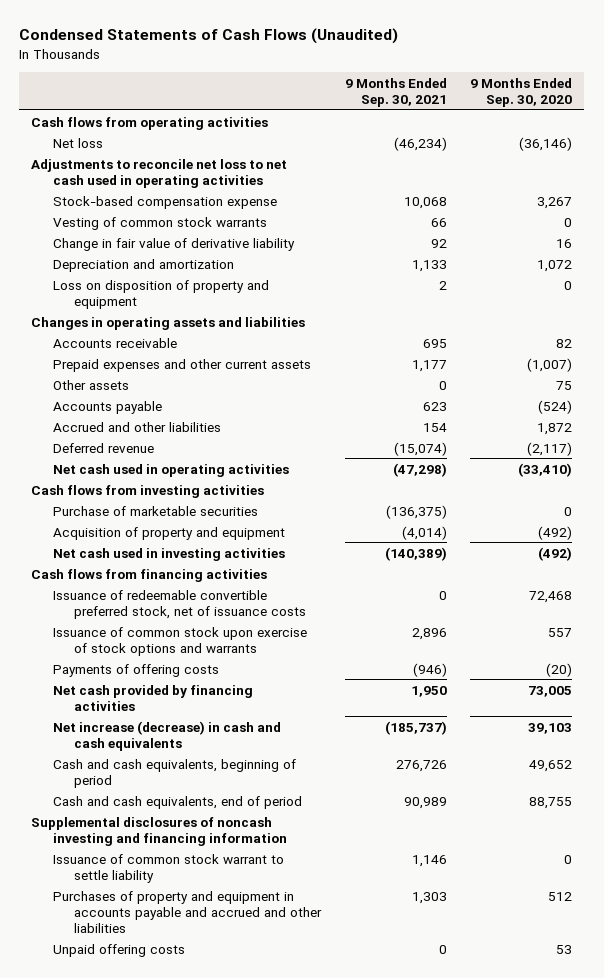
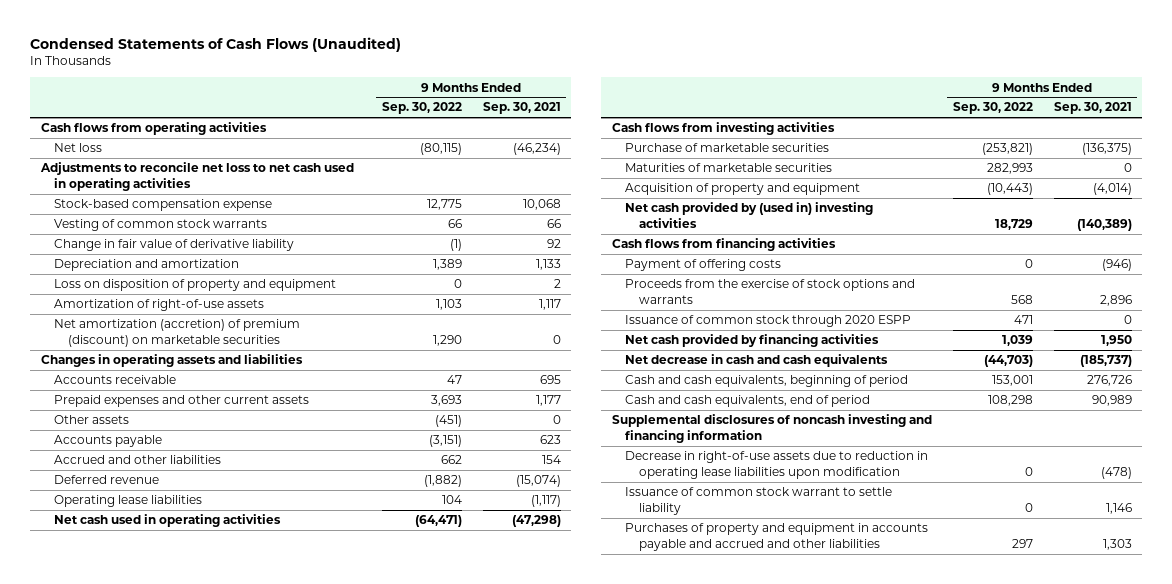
- | 9 Months Ended Sep. 30, 2021 | 9 Months Ended Sep. 30, 2020
+ | 9 Months Ended Sep. 30, 2022 | 9 Months Ended Sep. 30, 2021
+ Amortization of right-of-use assets | 1,103 | 1,117
+ Net amortization (accretion) of premium (discount) on marketable securities | 1,290 | 0
+ Operating lease liabilities | 104 | (1,117)
+ Maturities of marketable securities | 282,993 | 0
- Net cash used in investing activities | (140,389) | (492)
+ Net cash provided by (used in) investing activities | 18,729 | (140,389)
- Issuance of redeemable convertible preferred stock, net of issuance costs | 0 | 72,468
- Issuance of common stock upon exercise of stock options and warrants | 2,896 | 557
- Payments of offering costs | (946) | (20)
+ Payment of offering costs | 0 | (946)
+ Proceeds from the exercise of stock options and warrants | 568 | 2,896
+ Issuance of common stock through 2020 ESPP | 471 | 0
- Net increase (decrease) in cash and cash equivalents | (185,737) | 39,103
+ Net decrease in cash and cash equivalents | (44,703) | (185,737)
+ Decrease in right-of-use assets due to reduction in operating lease liabilities upon modification | 0 | (478)
- Unpaid offering costs | 0 | 53

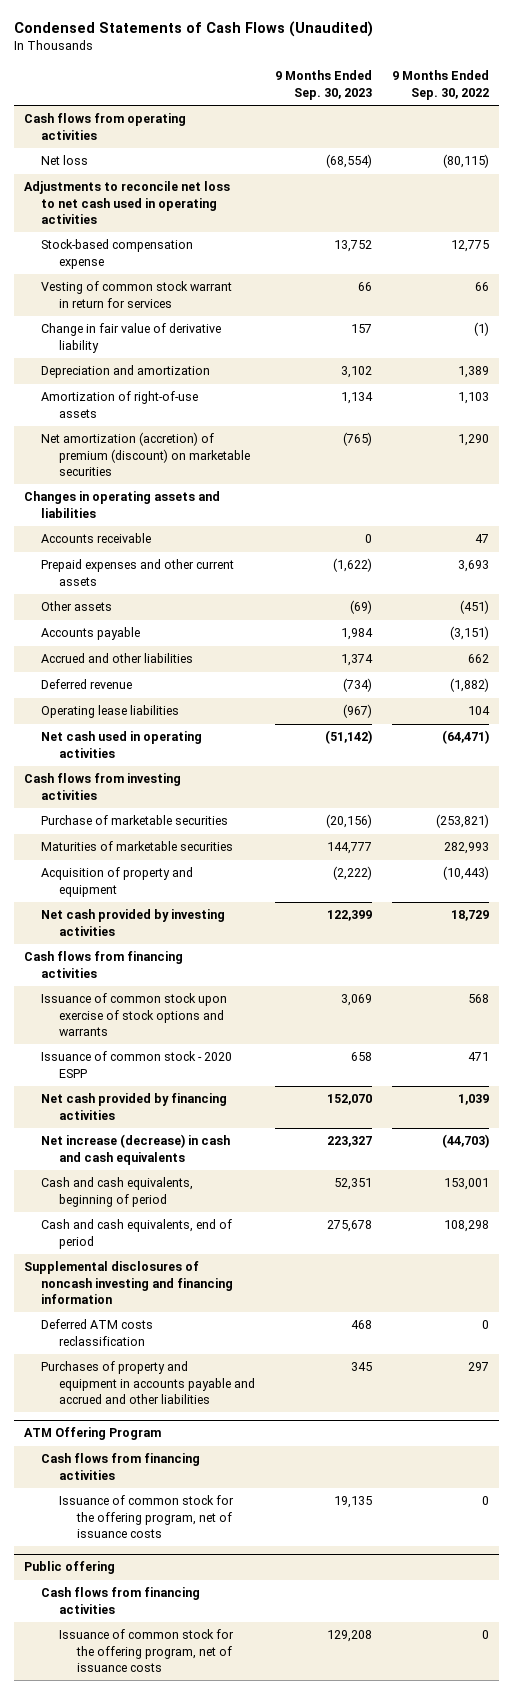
- | 9 Months Ended Sep. 30, 2022 | 9 Months Ended Sep. 30, 2021
+ | 9 Months Ended Sep. 30, 2023 | 9 Months Ended Sep. 30, 2022
- Vesting of common stock warrants | 66 | 66
+ Vesting of common stock warrant in return for services | 66 | 66
- Loss on disposition of property and equipment | 0 | 2
- Net cash provided by (used in) investing activities | 18,729 | (140,389)
+ Net cash provided by investing activities | 122,399 | 18,729
- Payment of offering costs | 0 | (946)
- Proceeds from the exercise of stock options and warrants | 568 | 2,896
- Issuance of common stock through 2020 ESPP | 471 | 0
+ Issuance of common stock upon exercise of stock options and warrants | 3,069 | 568
+ Issuance of common stock - 2020 ESPP | 658 | 471
- Net decrease in cash and cash equivalents | (44,703) | (185,737)
+ Net increase (decrease) in cash and cash equivalents | 223,327 | (44,703)
- Decrease in right-of-use assets due to reduction in operating lease liabilities upon modification | 0 | (478)
- Issuance of common stock warrant to settle liability | 0 | 1,146
+ Deferred ATM costs reclassification | 468 | 0
+ ATM Offering Program
+ Cash flows from financing activities
+ Issuance of common stock for the offering program, net of issuance costs | 19,135 | 0
+ Public offering
+ Cash flows from financing activities
+ Issuance of common stock for the offering program, net of issuance costs | 129,208 | 0

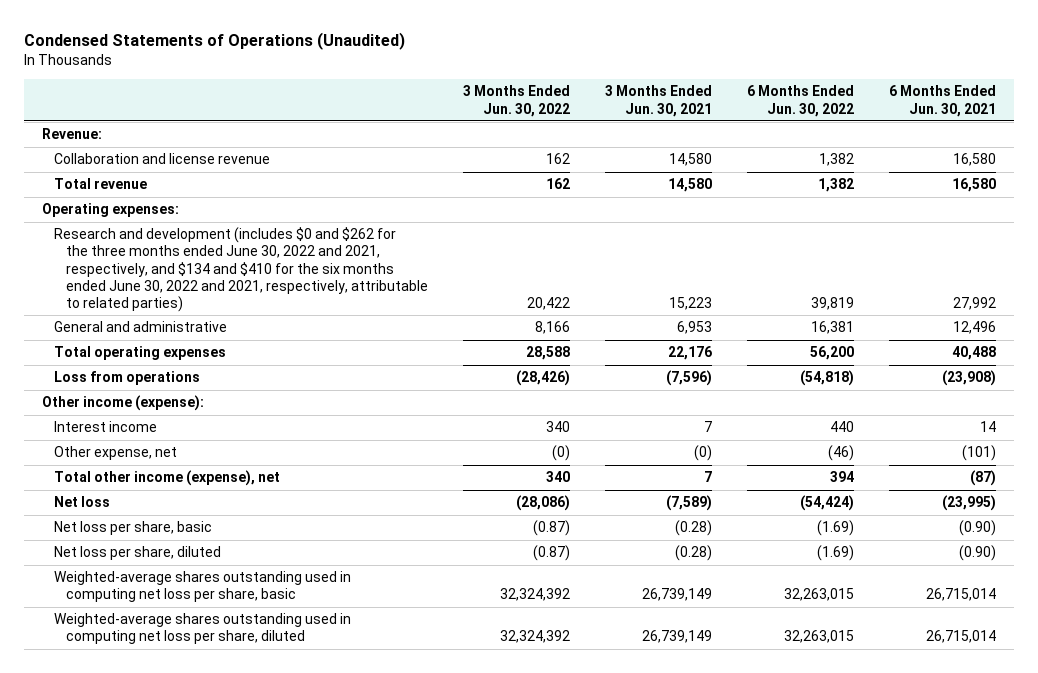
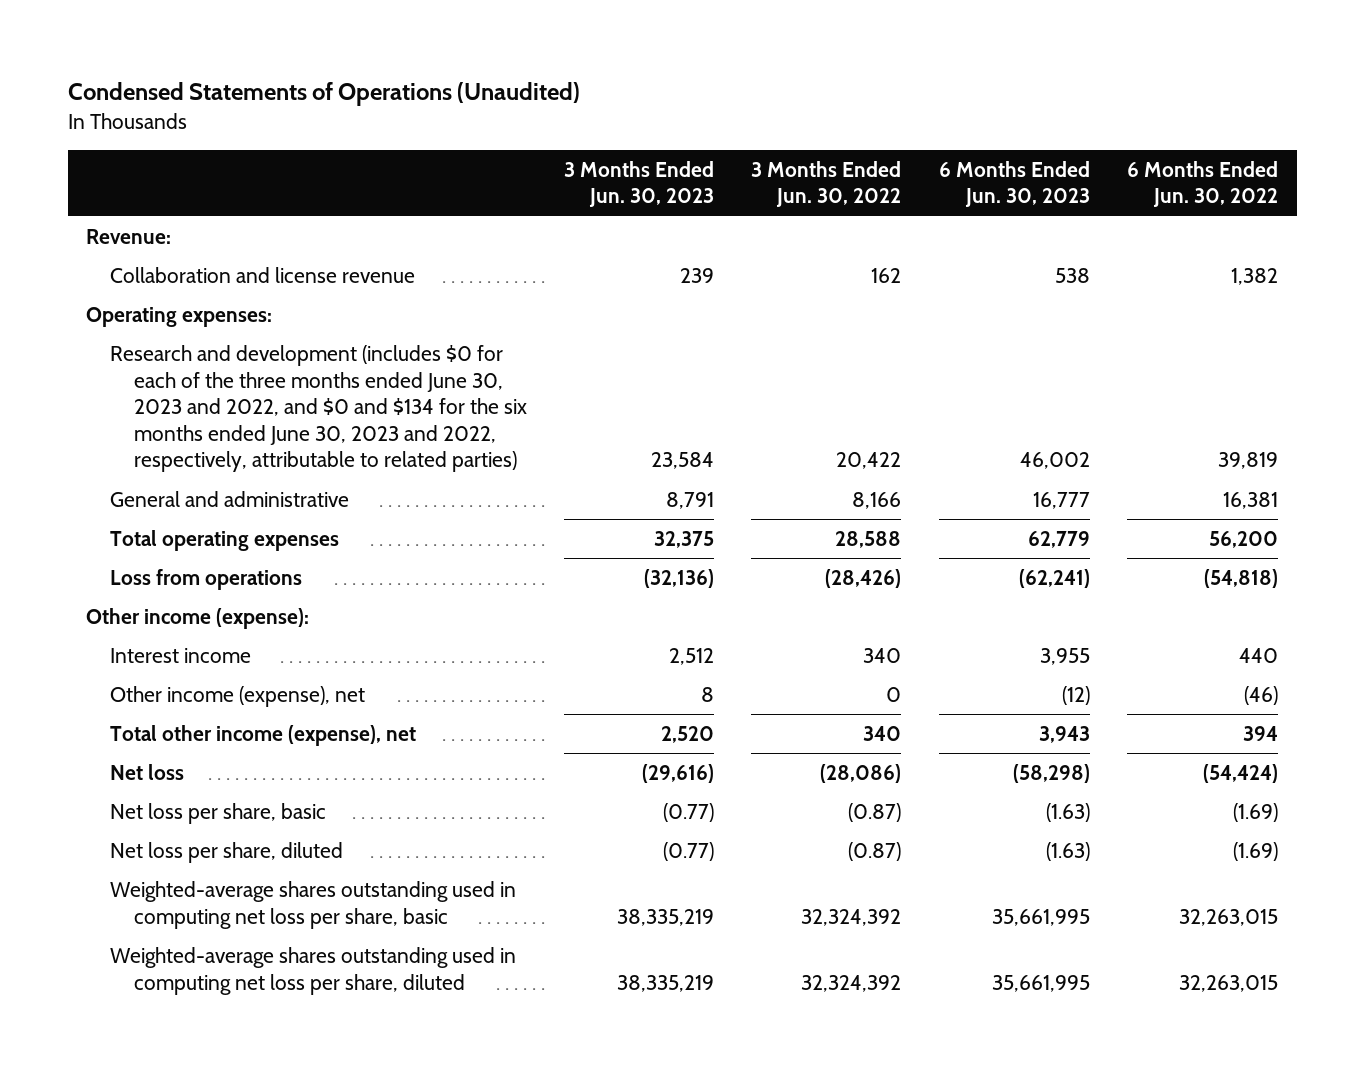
- | 3 Months Ended Jun. 30, 2022 | 3 Months Ended Jun. 30, 2021 | 6 Months Ended Jun. 30, 2022 | 6 Months Ended Jun. 30, 2021
+ | 3 Months Ended Jun. 30, 2023 | 3 Months Ended Jun. 30, 2022 | 6 Months Ended Jun. 30, 2023 | 6 Months Ended Jun. 30, 2022
- Total revenue | 162 | 14,580 | 1,382 | 16,580
- Research and development (includes $0 and $262 for the three months ended June 30, 2022 and 2021, respectively, and $134 and $410 for the six months ended June 30, 2022 and 2021, respectively, attributable to related parties) | 20,422 | 15,223 | 39,819 | 27,992
+ Research and development (includes $0 for each of the three months ended June 30, 2023 and 2022, and $0 and $134 for the six months ended June 30, 2023 and 2022, respectively, attributable to related parties) | 23,584 | 20,422 | 46,002 | 39,819
- Other expense, net | (0) | (0) | (46) | (101)
+ Other income (expense), net | 8 | 0 | (12) | (46)

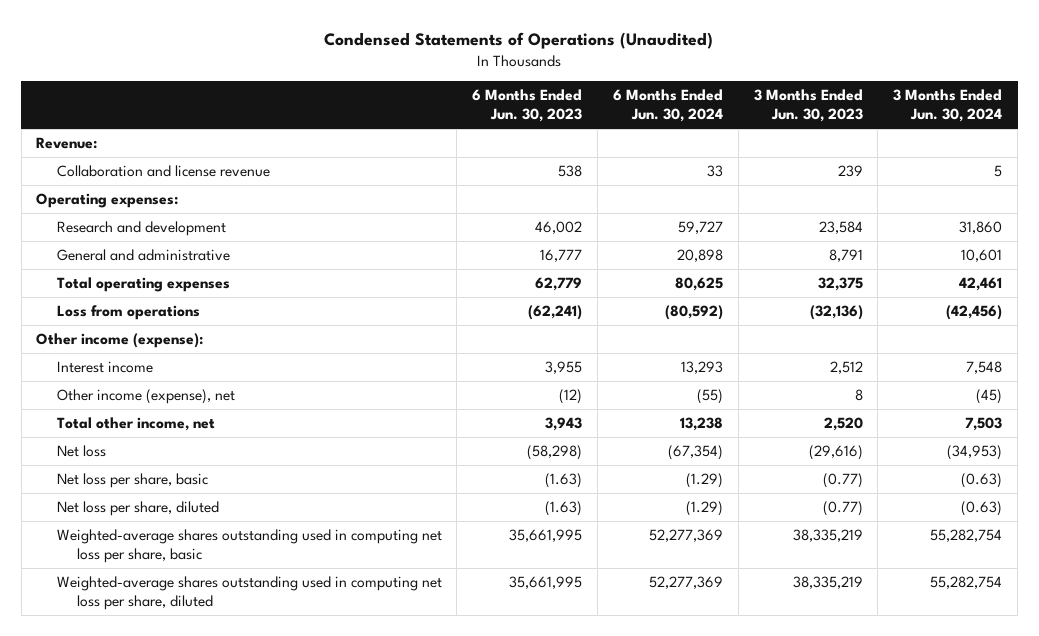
- | 3 Months Ended Jun. 30, 2023 | 3 Months Ended Jun. 30, 2022 | 6 Months Ended Jun. 30, 2023 | 6 Months Ended Jun. 30, 2022
+ | 6 Months Ended Jun. 30, 2023 | 6 Months Ended Jun. 30, 2024 | 3 Months Ended Jun. 30, 2023 | 3 Months Ended Jun. 30, 2024
- Research and development (includes $0 for each of the three months ended June 30, 2023 and 2022, and $0 and $134 for the six months ended June 30, 2023 and 2022, respectively, attributable to related parties) | 23,584 | 20,422 | 46,002 | 39,819
+ Research and development | 46,002 | 59,727 | 23,584 | 31,860
- Total other income (expense), net | 2,520 | 340 | 3,943 | 394
+ Total other income, net | 3,943 | 13,238 | 2,520 | 7,503

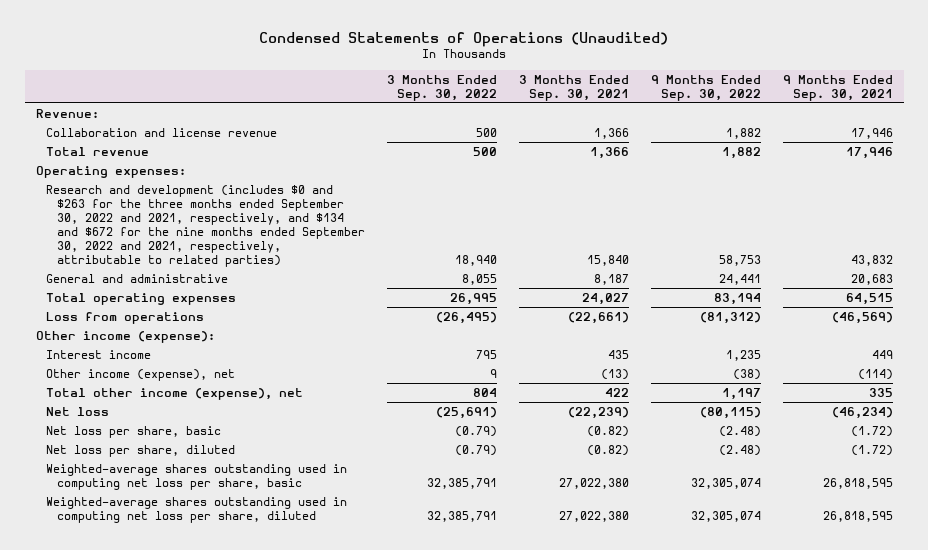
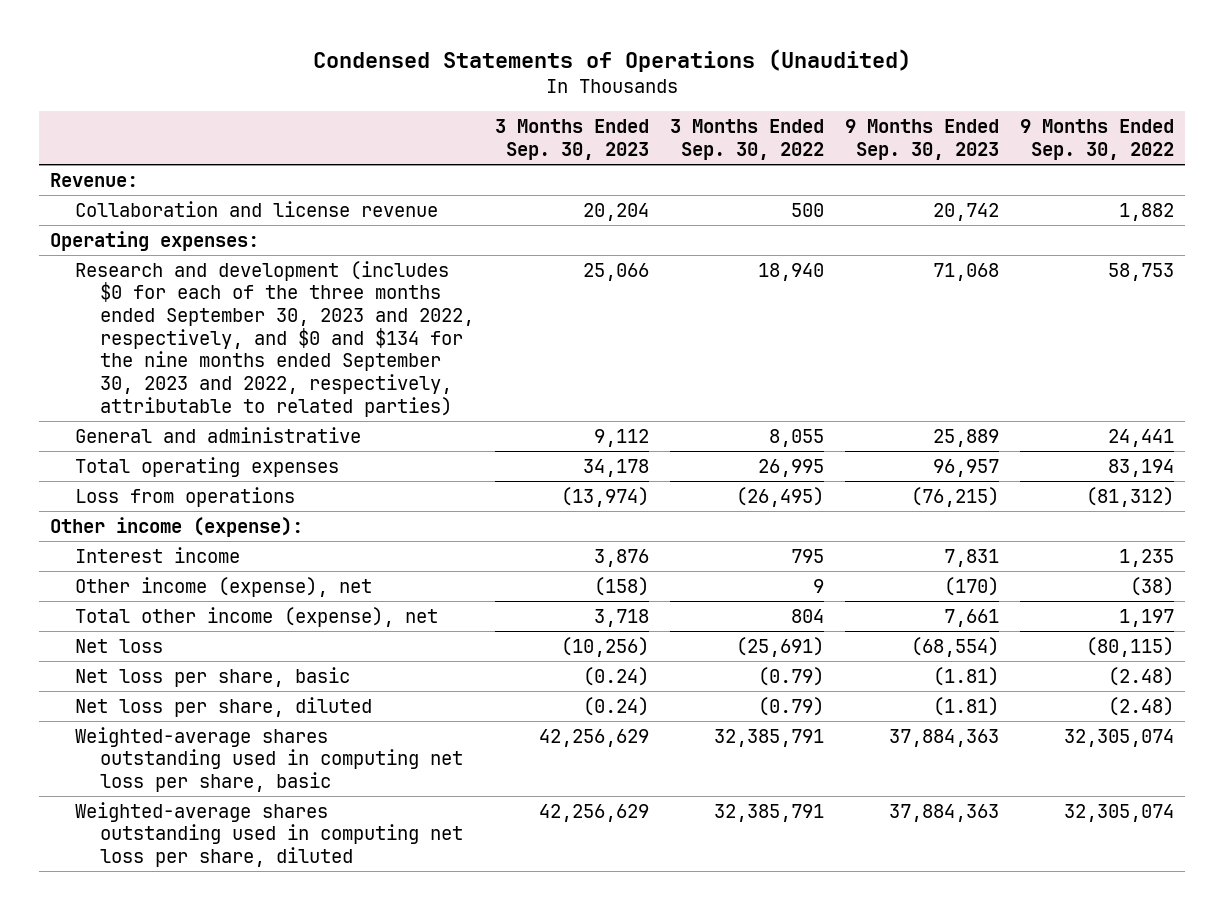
- | 3 Months Ended Sep. 30, 2022 | 3 Months Ended Sep. 30, 2021 | 9 Months Ended Sep. 30, 2022 | 9 Months Ended Sep. 30, 2021
+ | 3 Months Ended Sep. 30, 2023 | 3 Months Ended Sep. 30, 2022 | 9 Months Ended Sep. 30, 2023 | 9 Months Ended Sep. 30, 2022
- Total revenue | 500 | 1,366 | 1,882 | 17,946
- Research and development (includes $0 and $263 for the three months ended September 30, 2022 and 2021, respectively, and $134 and $672 for the nine months ended September 30, 2022 and 2021, respectively, attributable to related parties) | 18,940 | 15,840 | 58,753 | 43,832
+ Research and development (includes $0 for each of the three months ended September 30, 2023 and 2022, respectively, and $0 and $134 for the nine months ended September 30, 2023 and 2022, respectively, attributable to related parties) | 25,066 | 18,940 | 71,068 | 58,753

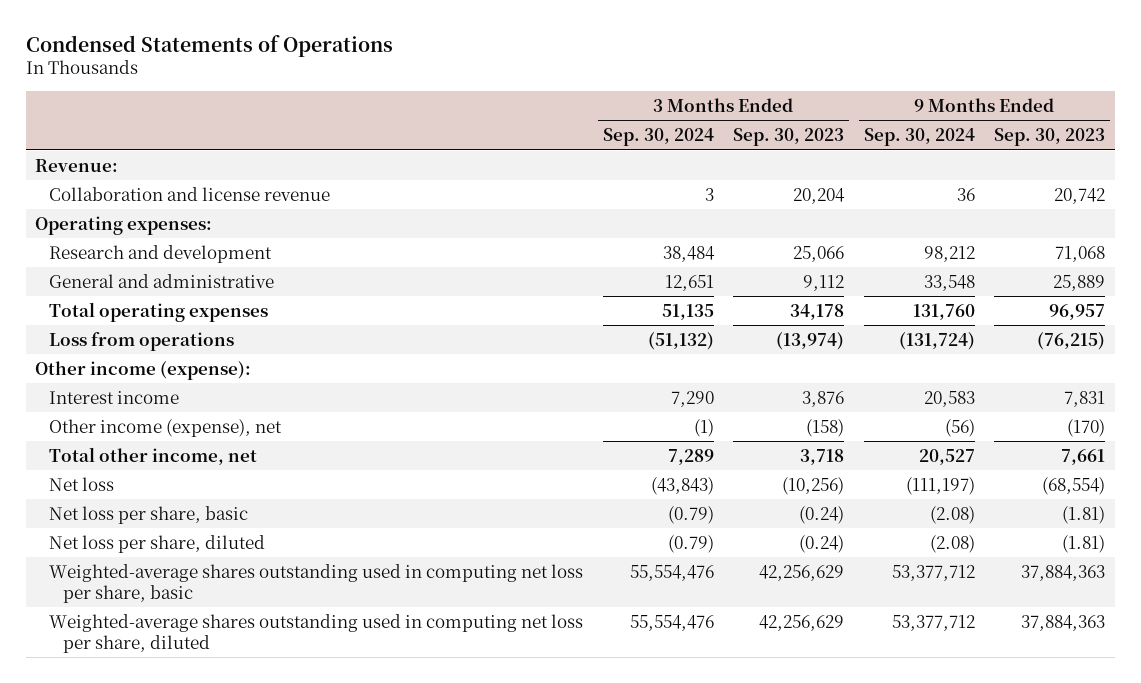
- Condensed Statements of Operations (Unaudited)
+ Condensed Statements of Operations
- | 3 Months Ended Sep. 30, 2023 | 3 Months Ended Sep. 30, 2022 | 9 Months Ended Sep. 30, 2023 | 9 Months Ended Sep. 30, 2022
+ | 3 Months Ended Sep. 30, 2024 | 3 Months Ended Sep. 30, 2023 | 9 Months Ended Sep. 30, 2024 | 9 Months Ended Sep. 30, 2023
- Research and development (includes $0 for each of the three months ended September 30, 2023 and 2022, respectively, and $0 and $134 for the nine months ended September 30, 2023 and 2022, respectively, attributable to related parties) | 25,066 | 18,940 | 71,068 | 58,753
+ Research and development | 38,484 | 25,066 | 98,212 | 71,068
- Total other income (expense), net | 3,718 | 804 | 7,661 | 1,197
+ Total other income, net | 7,289 | 3,718 | 20,527 | 7,661

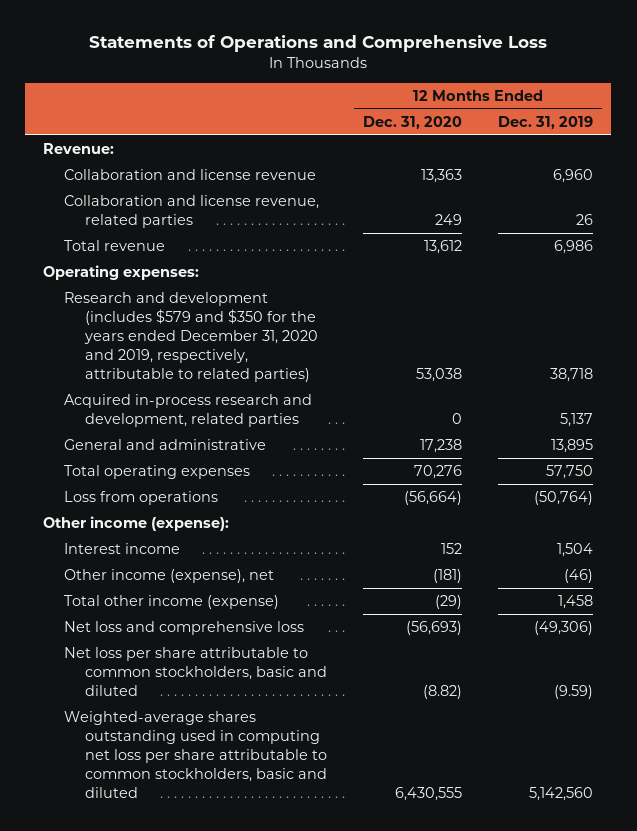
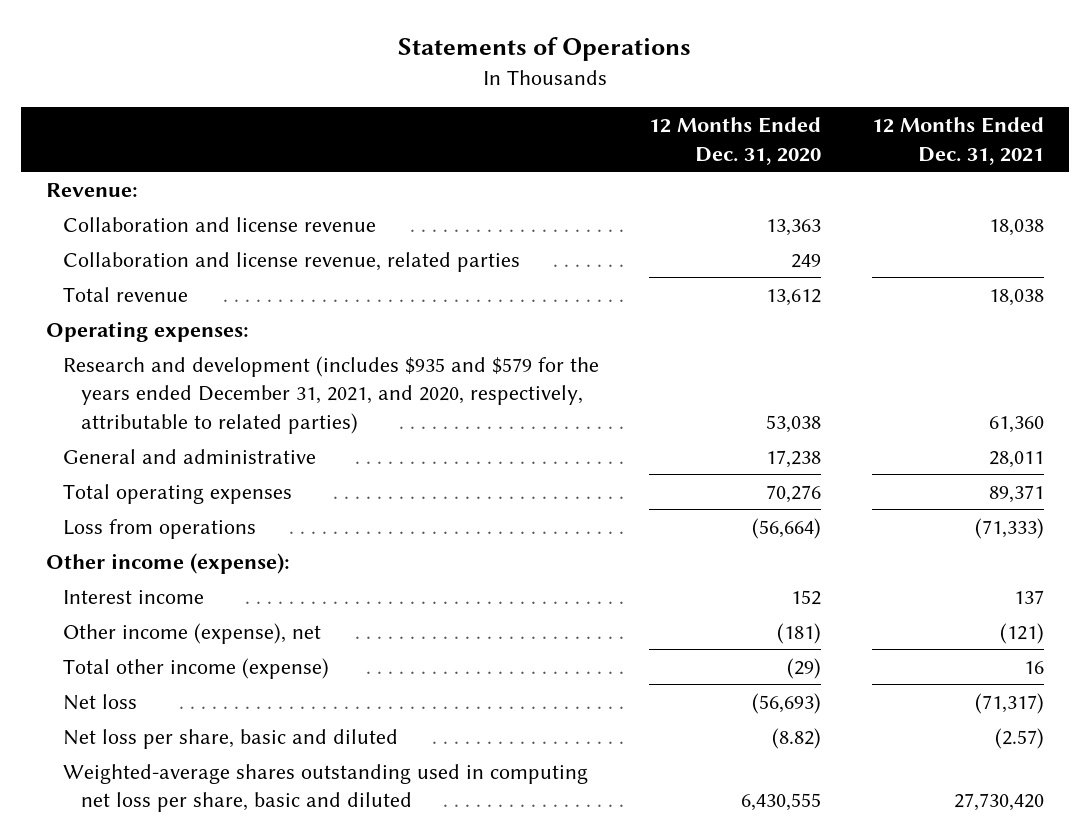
- Statements of Operations and Comprehensive Loss
+ Statements of Operations
- | 12 Months Ended Dec. 31, 2020 | 12 Months Ended Dec. 31, 2019
+ | 12 Months Ended Dec. 31, 2020 | 12 Months Ended Dec. 31, 2021
- Research and development (includes $579 and $350 for the years ended December 31, 2020 and 2019, respectively, attributable to related parties) | 53,038 | 38,718
- Acquired in-process research and development, related parties | 0 | 5,137
+ Research and development (includes $935 and $579 for the years ended December 31, 2021, and 2020, respectively, attributable to related parties) | 53,038 | 61,360
- Net loss and comprehensive loss | (56,693) | (49,306)
- Net loss per share attributable to common stockholders, basic and diluted | (8.82) | (9.59)
- Weighted-average shares outstanding used in computing net loss per share attributable to common stockholders, basic and diluted | 6,430,555 | 5,142,560
+ Net loss | (56,693) | (71,317)
+ Net loss per share, basic and diluted | (8.82) | (2.57)
+ Weighted-average shares outstanding used in computing net loss per share, basic and diluted | 6,430,555 | 27,730,420

